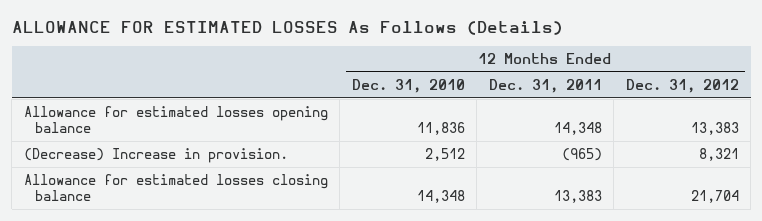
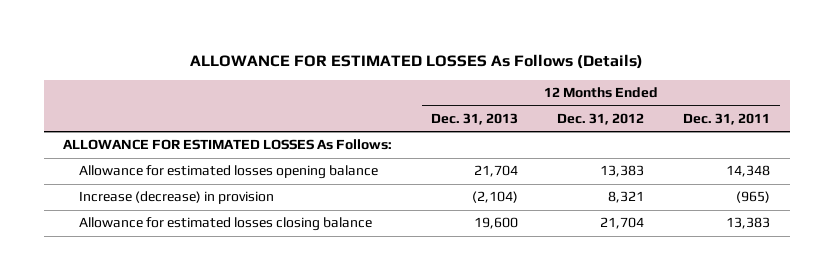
- | 12 Months Ended Dec. 31, 2010 | 12 Months Ended Dec. 31, 2011 | 12 Months Ended Dec. 31, 2012
+ | 12 Months Ended Dec. 31, 2013 | 12 Months Ended Dec. 31, 2012 | 12 Months Ended Dec. 31, 2011
+ ALLOWANCE FOR ESTIMATED LOSSES As Follows:
- (Decrease) Increase in provision. | 2,512 | (965) | 8,321
+ Increase (decrease) in provision | (2,104) | 8,321 | (965)

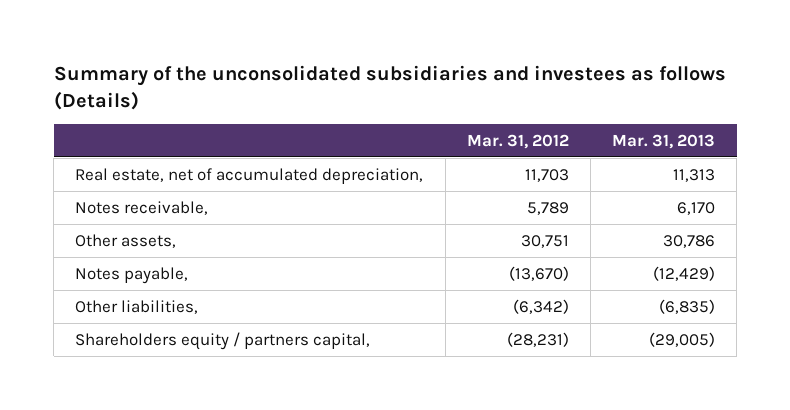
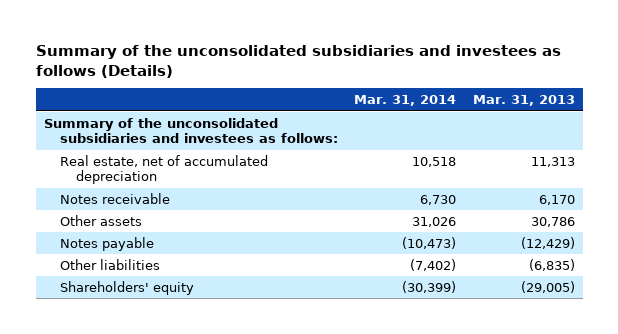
- | Mar. 31, 2012 | Mar. 31, 2013
+ | Mar. 31, 2014 | Mar. 31, 2013
- Real estate, net of accumulated depreciation, | 11,703 | 11,313
- Notes receivable, | 5,789 | 6,170
- Other assets, | 30,751 | 30,786
- Notes payable, | (13,670) | (12,429)
- Other liabilities, | (6,342) | (6,835)
- Shareholders equity / partners capital, | (28,231) | (29,005)
+ Summary of the unconsolidated subsidiaries and investees as follows:
+ Real estate, net of accumulated depreciation | 10,518 | 11,313
+ Notes receivable | 6,730 | 6,170
+ Other assets | 31,026 | 30,786
+ Notes payable | (10,473) | (12,429)
+ Other liabilities | (7,402) | (6,835)
+ Shareholders' equity | (30,399) | (29,005)

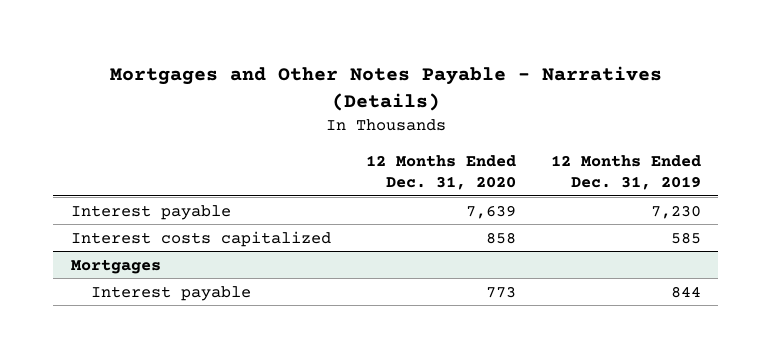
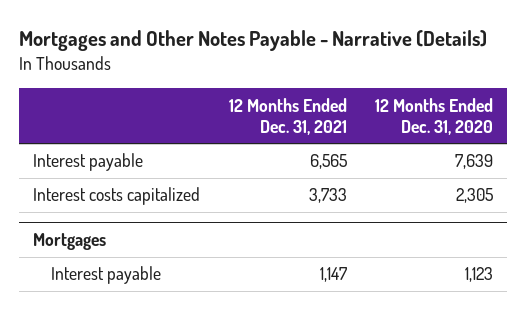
- Mortgages and Other Notes Payable - Narratives (Details)
+ Mortgages and Other Notes Payable - Narrative (Details)
- | 12 Months Ended Dec. 31, 2020 | 12 Months Ended Dec. 31, 2019
+ | 12 Months Ended Dec. 31, 2021 | 12 Months Ended Dec. 31, 2020
- Interest costs capitalized | 858 | 585
+ Interest costs capitalized | 3,733 | 2,305
@ Mortgages
- Interest payable | 773 | 844
+ Interest payable | 1,147 | 1,123

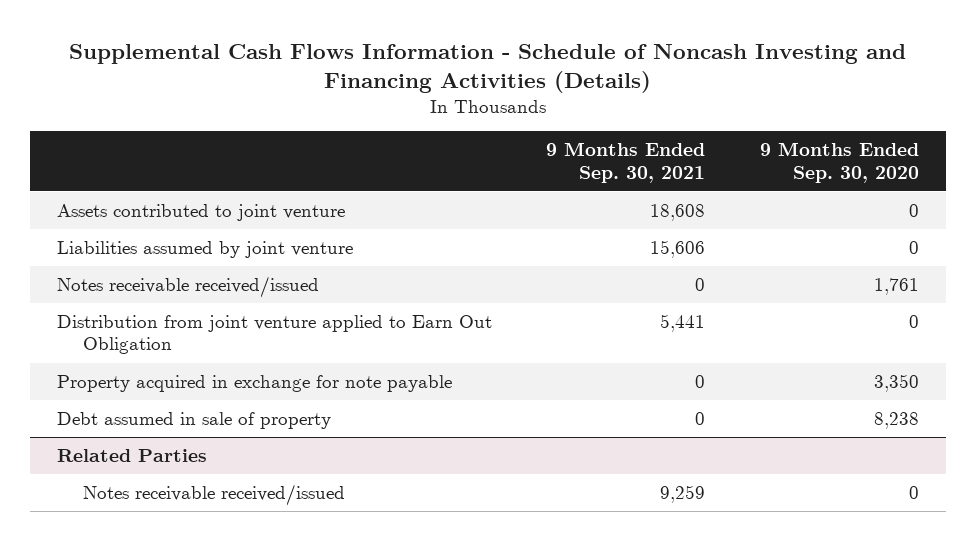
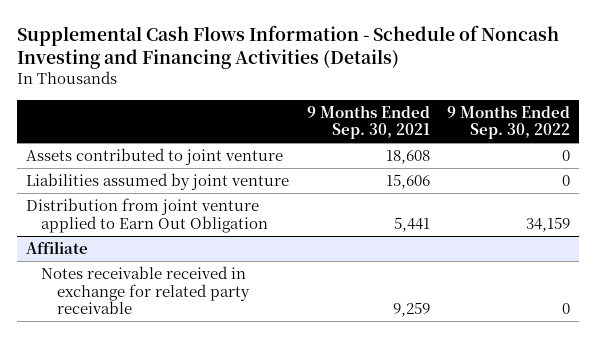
- | 9 Months Ended Sep. 30, 2021 | 9 Months Ended Sep. 30, 2020
+ | 9 Months Ended Sep. 30, 2021 | 9 Months Ended Sep. 30, 2022
- Notes receivable received/issued | 0 | 1,761
- Property acquired in exchange for note payable | 0 | 3,350
- Debt assumed in sale of property | 0 | 8,238
- Related Parties
- Notes receivable received/issued | 9,259 | 0
+ Affiliate
+ Notes receivable received in exchange for related party receivable | 9,259 | 0

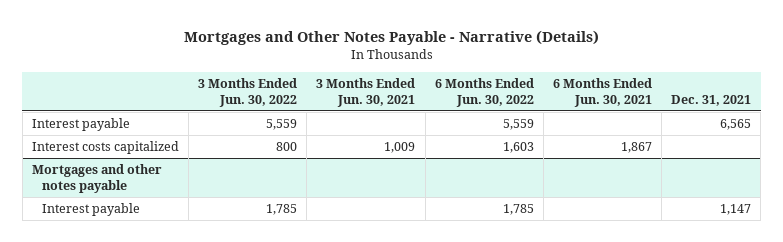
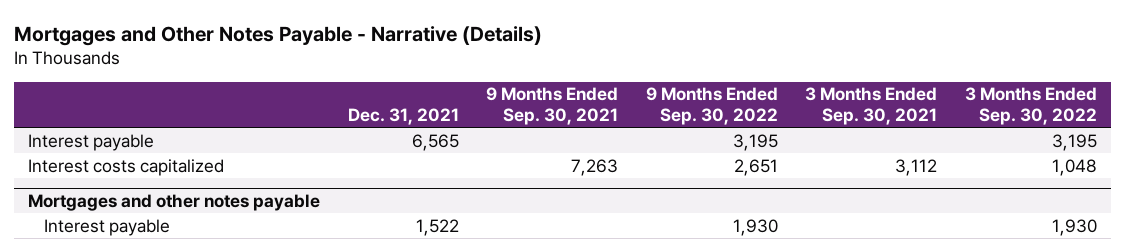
- | 3 Months Ended Jun. 30, 2022 | 3 Months Ended Jun. 30, 2021 | 6 Months Ended Jun. 30, 2022 | 6 Months Ended Jun. 30, 2021 | Dec. 31, 2021
+ | Dec. 31, 2021 | 9 Months Ended Sep. 30, 2021 | 9 Months Ended Sep. 30, 2022 | 3 Months Ended Sep. 30, 2021 | 3 Months Ended Sep. 30, 2022
@ Mortgages and other notes payable
- Interest payable | 1,785 | | 1,785 | | 1,147
+ Interest payable | 1,522 | | 1,930 | | 1,930

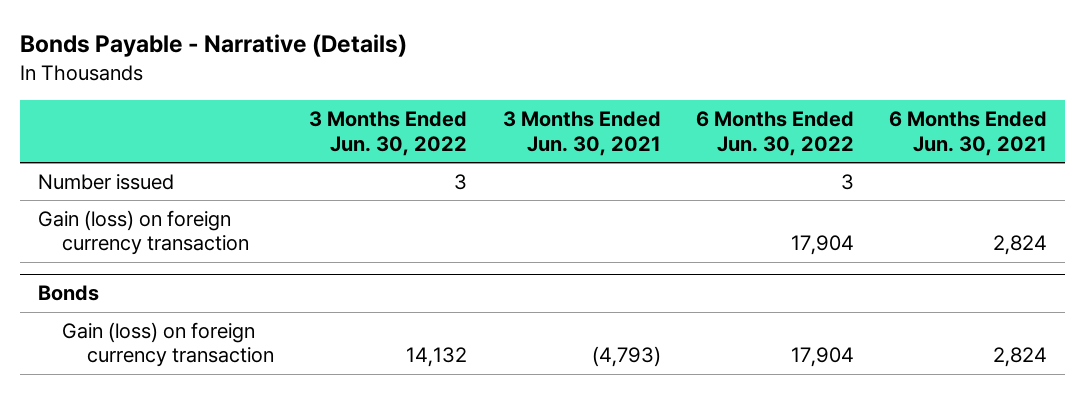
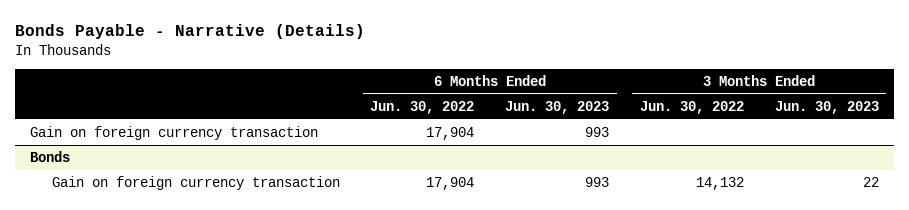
- | 3 Months Ended Jun. 30, 2022 | 3 Months Ended Jun. 30, 2021 | 6 Months Ended Jun. 30, 2022 | 6 Months Ended Jun. 30, 2021
+ | 6 Months Ended Jun. 30, 2022 | 6 Months Ended Jun. 30, 2023 | 3 Months Ended Jun. 30, 2022 | 3 Months Ended Jun. 30, 2023
- Number issued | 3 | | 3 |
- Gain (loss) on foreign currency transaction | | | 17,904 | 2,824
+ Gain on foreign currency transaction | 17,904 | 993 | |
@ Bonds
- Gain (loss) on foreign currency transaction | 14,132 | (4,793) | 17,904 | 2,824
+ Gain on foreign currency transaction | 17,904 | 993 | 14,132 | 22

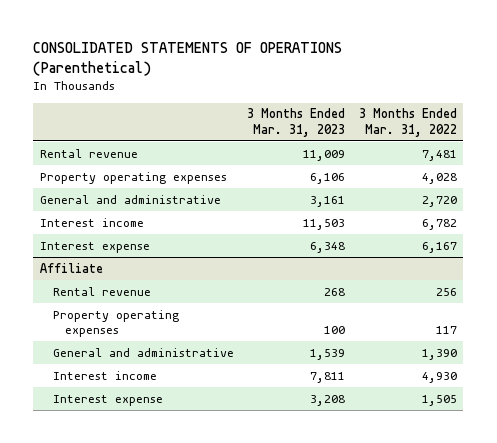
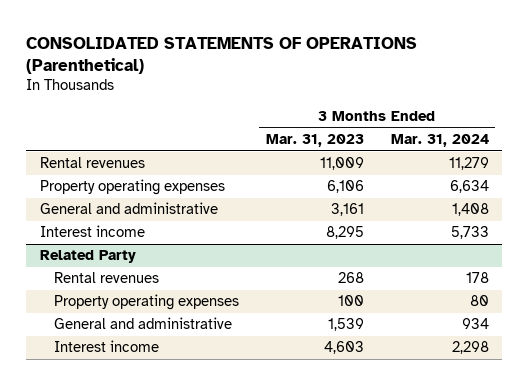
- | 3 Months Ended Mar. 31, 2023 | 3 Months Ended Mar. 31, 2022
+ | 3 Months Ended Mar. 31, 2023 | 3 Months Ended Mar. 31, 2024
- Rental revenue | 11,009 | 7,481
+ Rental revenues | 11,009 | 11,279
- Interest income | 11,503 | 6,782
- Interest expense | 6,348 | 6,167
- Affiliate
- Rental revenue | 268 | 256
+ Interest income | 8,295 | 5,733
+ Related Party
+ Rental revenues | 268 | 178
- Interest income | 7,811 | 4,930
- Interest expense | 3,208 | 1,505
+ Interest income | 4,603 | 2,298

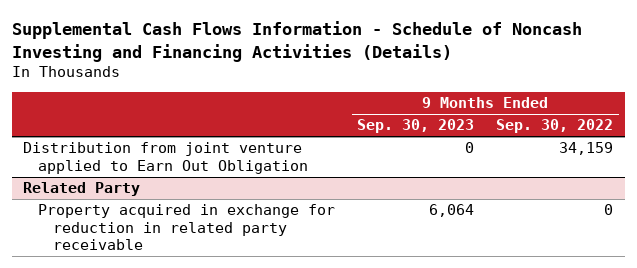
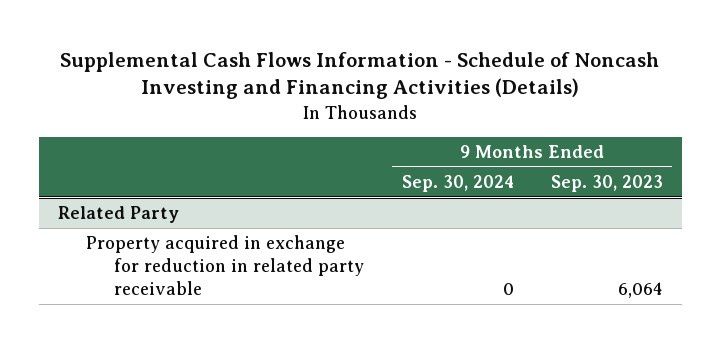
- | 9 Months Ended Sep. 30, 2023 | 9 Months Ended Sep. 30, 2022
+ | 9 Months Ended Sep. 30, 2024 | 9 Months Ended Sep. 30, 2023
- Distribution from joint venture applied to Earn Out Obligation | 0 | 34,159

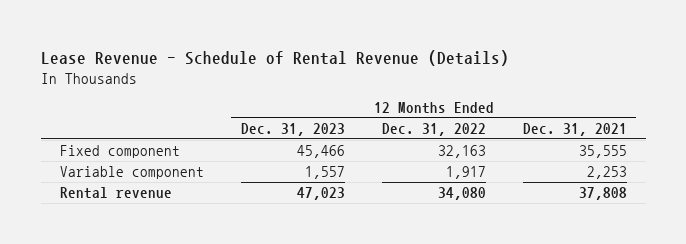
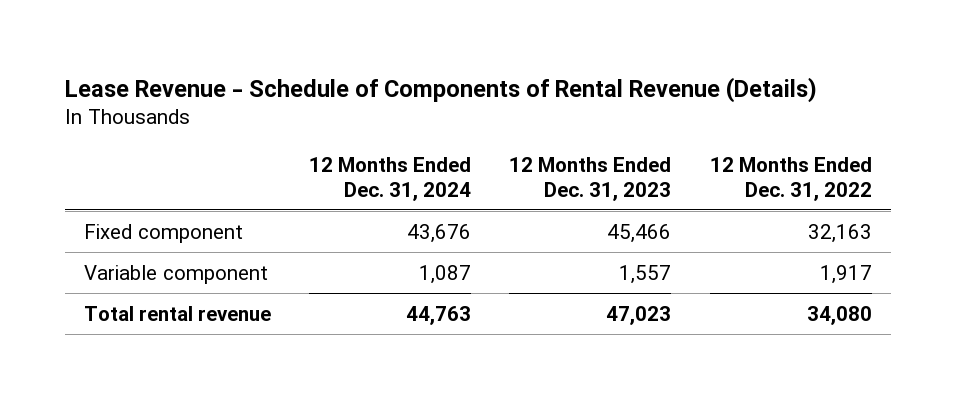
- Lease Revenue - Schedule of Rental Revenue (Details)
+ Lease Revenue - Schedule of Components of Rental Revenue (Details)
- | 12 Months Ended Dec. 31, 2023 | 12 Months Ended Dec. 31, 2022 | 12 Months Ended Dec. 31, 2021
+ | 12 Months Ended Dec. 31, 2024 | 12 Months Ended Dec. 31, 2023 | 12 Months Ended Dec. 31, 2022
- Rental revenue | 47,023 | 34,080 | 37,808
+ Total rental revenue | 44,763 | 47,023 | 34,080

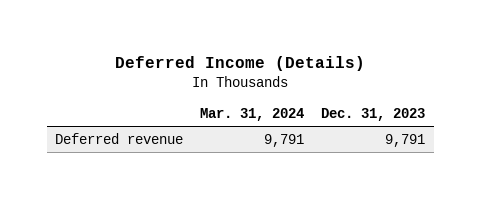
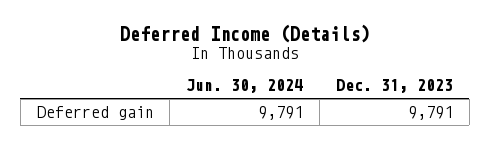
- | Mar. 31, 2024 | Dec. 31, 2023
+ | Jun. 30, 2024 | Dec. 31, 2023
- Deferred revenue | 9,791 | 9,791
+ Deferred gain | 9,791 | 9,791

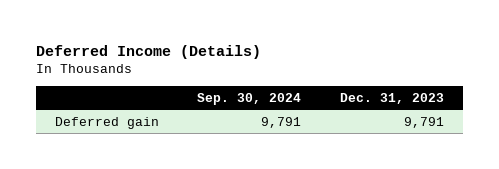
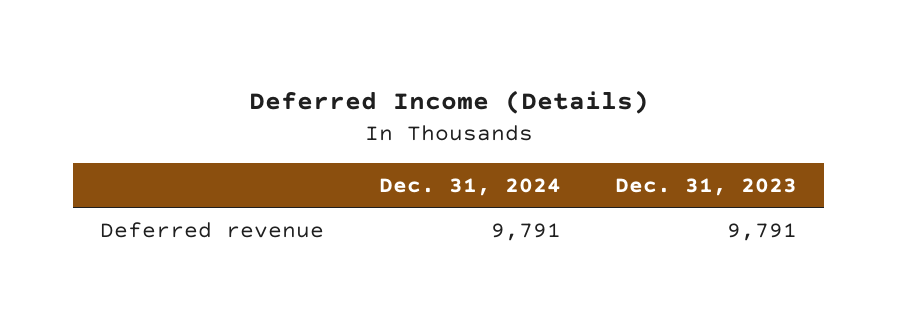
- | Sep. 30, 2024 | Dec. 31, 2023
+ | Dec. 31, 2024 | Dec. 31, 2023
- Deferred gain | 9,791 | 9,791
+ Deferred revenue | 9,791 | 9,791

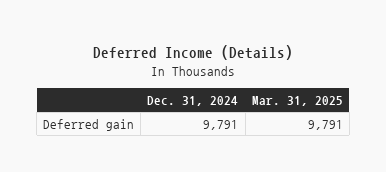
- | Dec. 31, 2024 | Dec. 31, 2023
+ | Dec. 31, 2024 | Mar. 31, 2025
- Deferred revenue | 9,791 | 9,791
+ Deferred gain | 9,791 | 9,791

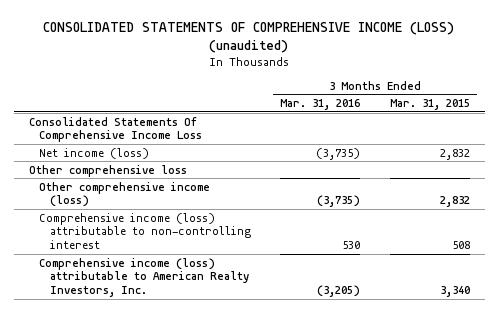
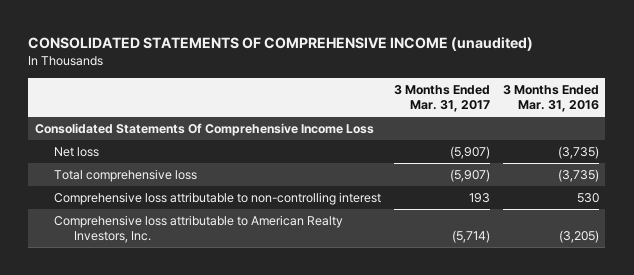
- CONSOLIDATED STATEMENTS OF COMPREHENSIVE INCOME (LOSS) (unaudited)
+ CONSOLIDATED STATEMENTS OF COMPREHENSIVE INCOME (unaudited)
- | 3 Months Ended Mar. 31, 2016 | 3 Months Ended Mar. 31, 2015
+ | 3 Months Ended Mar. 31, 2017 | 3 Months Ended Mar. 31, 2016
- Net income (loss) | (3,735) | 2,832
- Other comprehensive loss
- Other comprehensive income (loss) | (3,735) | 2,832
- Comprehensive income (loss) attributable to non-controlling interest | 530 | 508
- Comprehensive income (loss) attributable to American Realty Investors, Inc. | (3,205) | 3,340
+ Net loss | (5,907) | (3,735)
+ Total comprehensive loss | (5,907) | (3,735)
+ Comprehensive loss attributable to non-controlling interest | 193 | 530
+ Comprehensive loss attributable to American Realty Investors, Inc. | (5,714) | (3,205)

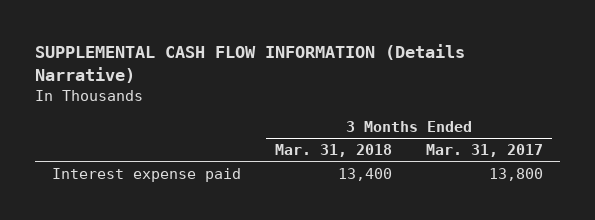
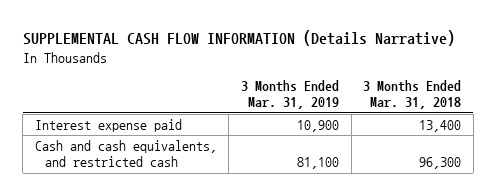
- | 3 Months Ended Mar. 31, 2018 | 3 Months Ended Mar. 31, 2017
+ | 3 Months Ended Mar. 31, 2019 | 3 Months Ended Mar. 31, 2018
+ Cash and cash equivalents, and restricted cash | 81,100 | 96,300

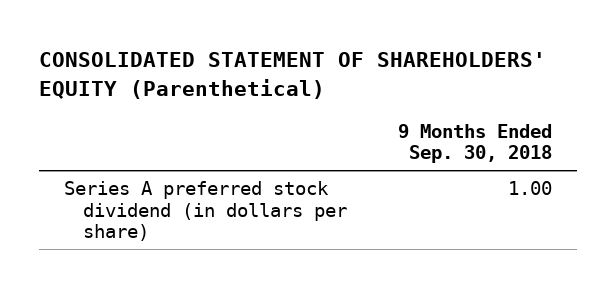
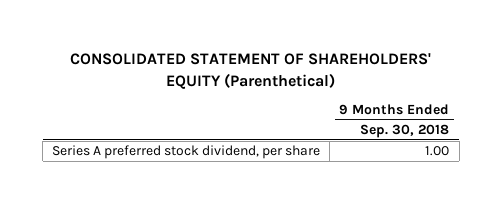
- Series A preferred stock dividend (in dollars per share) | 1.00
+ Series A preferred stock dividend, per share | 1.00

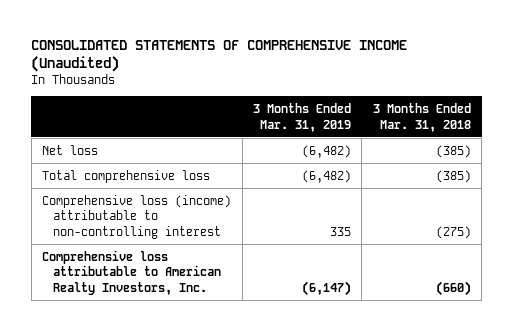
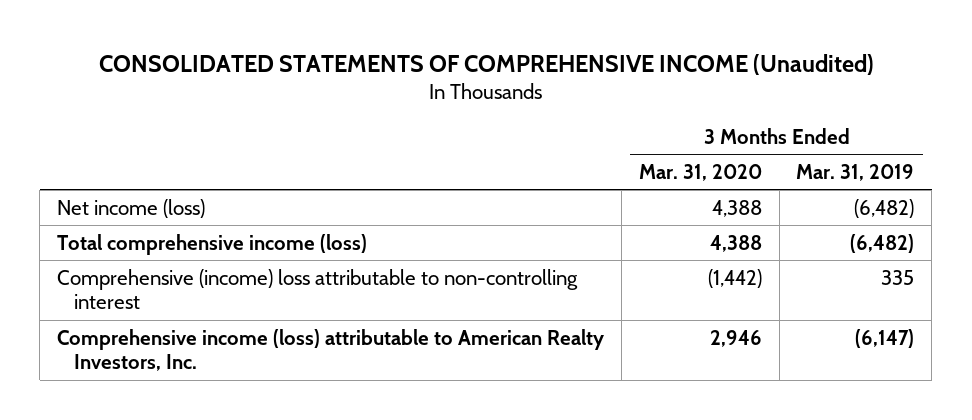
- | 3 Months Ended Mar. 31, 2019 | 3 Months Ended Mar. 31, 2018
+ | 3 Months Ended Mar. 31, 2020 | 3 Months Ended Mar. 31, 2019
- Net loss | (6,482) | (385)
- Total comprehensive loss | (6,482) | (385)
- Comprehensive loss (income) attributable to non-controlling interest | 335 | (275)
- Comprehensive loss attributable to American Realty Investors, Inc. | (6,147) | (660)
+ Net income (loss) | 4,388 | (6,482)
+ Total comprehensive income (loss) | 4,388 | (6,482)
+ Comprehensive (income) loss attributable to non-controlling interest | (1,442) | 335
+ Comprehensive income (loss) attributable to American Realty Investors, Inc. | 2,946 | (6,147)

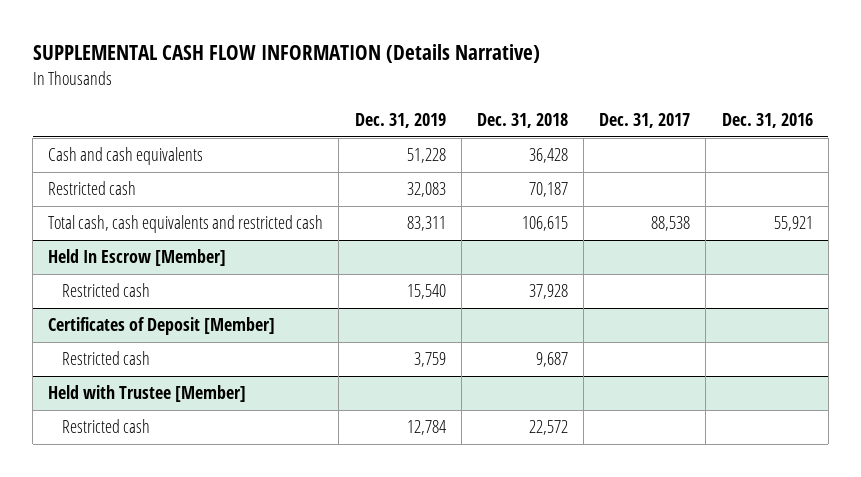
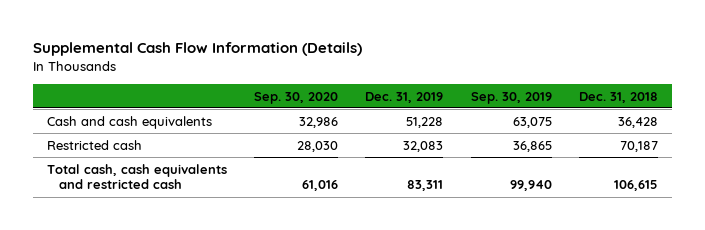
- SUPPLEMENTAL CASH FLOW INFORMATION (Details Narrative)
+ Supplemental Cash Flow Information (Details)
- | Dec. 31, 2019 | Dec. 31, 2018 | Dec. 31, 2017 | Dec. 31, 2016
+ | Sep. 30, 2020 | Dec. 31, 2019 | Sep. 30, 2019 | Dec. 31, 2018
- Held In Escrow [Member]
- Restricted cash | 15,540 | 37,928 | |
- Certificates of Deposit [Member]
- Restricted cash | 3,759 | 9,687 | |
- Held with Trustee [Member]
- Restricted cash | 12,784 | 22,572 | |

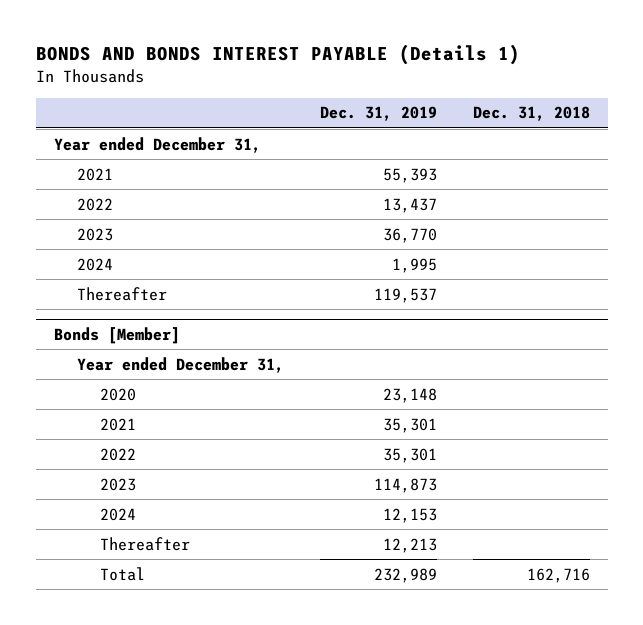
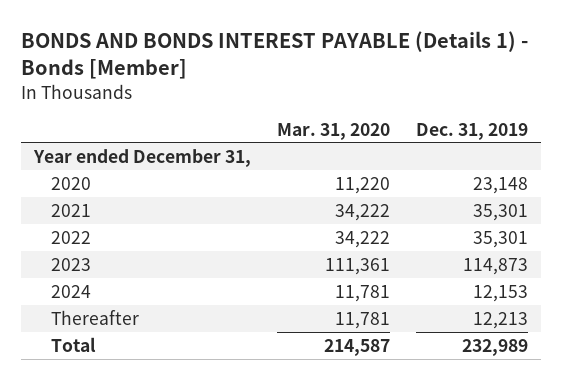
- BONDS AND BONDS INTEREST PAYABLE (Details 1)
+ BONDS AND BONDS INTEREST PAYABLE (Details 1) - Bonds [Member]
- | Dec. 31, 2019 | Dec. 31, 2018
+ | Mar. 31, 2020 | Dec. 31, 2019
- 2021 | 55,393 |
- 2022 | 13,437 |
- 2023 | 36,770 |
- 2024 | 1,995 |
- Thereafter | 119,537 |
- Bonds [Member]
- Year ended December 31,

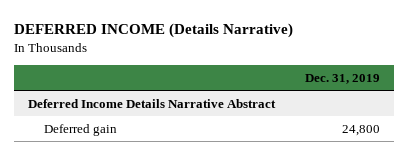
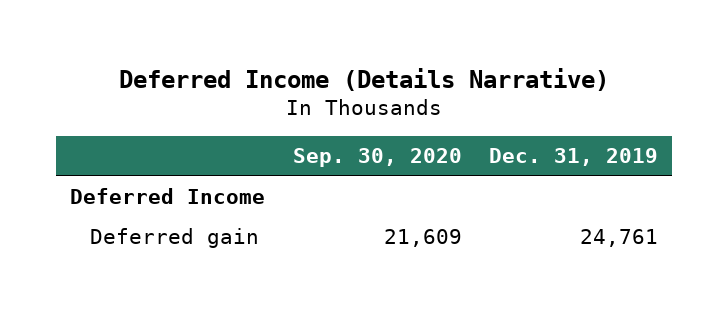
- DEFERRED INCOME (Details Narrative)
+ Deferred Income (Details Narrative)
- | Dec. 31, 2019
+ | Sep. 30, 2020 | Dec. 31, 2019
- Deferred Income Details Narrative Abstract
- Deferred gain | 24,800
+ Deferred Income
+ Deferred gain | 21,609 | 24,761

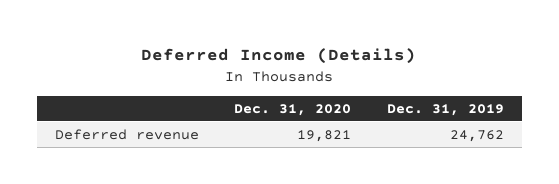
- Deferred Income (Details Narrative)
+ Deferred Income (Details)
- | Sep. 30, 2020 | Dec. 31, 2019
+ | Dec. 31, 2020 | Dec. 31, 2019
- Deferred Income
- Deferred gain | 21,609 | 24,761
+ Deferred revenue | 19,821 | 24,762

